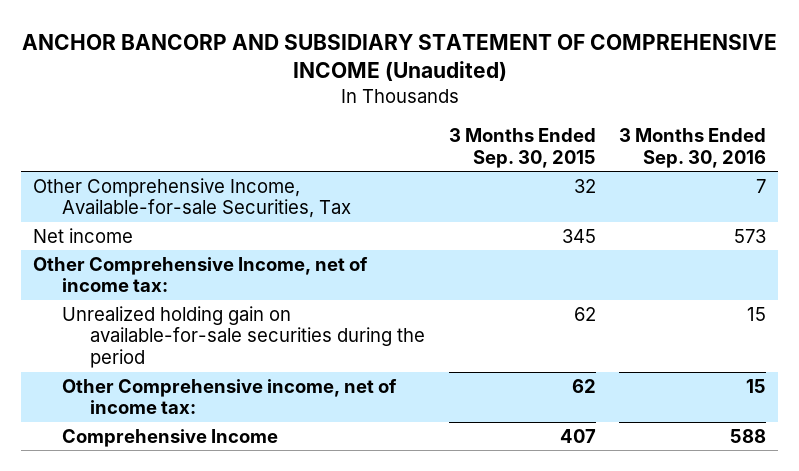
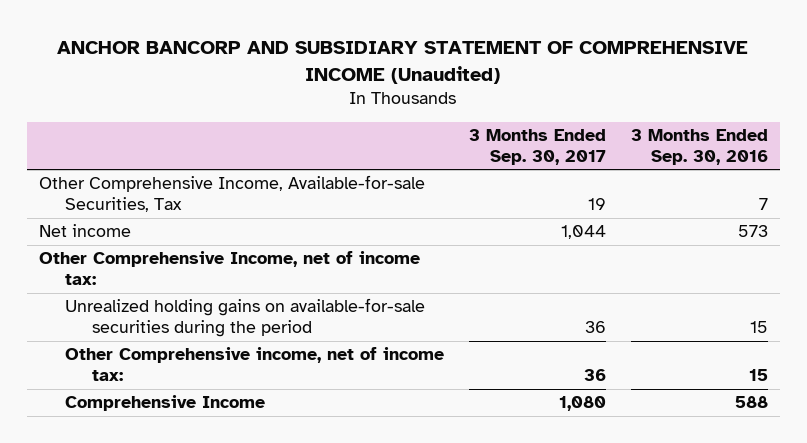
- | 3 Months Ended Sep. 30, 2015 | 3 Months Ended Sep. 30, 2016
+ | 3 Months Ended Sep. 30, 2017 | 3 Months Ended Sep. 30, 2016
- Unrealized holding gain on available-for-sale securities during the period | 62 | 15
+ Unrealized holding gains on available-for-sale securities during the period | 36 | 15

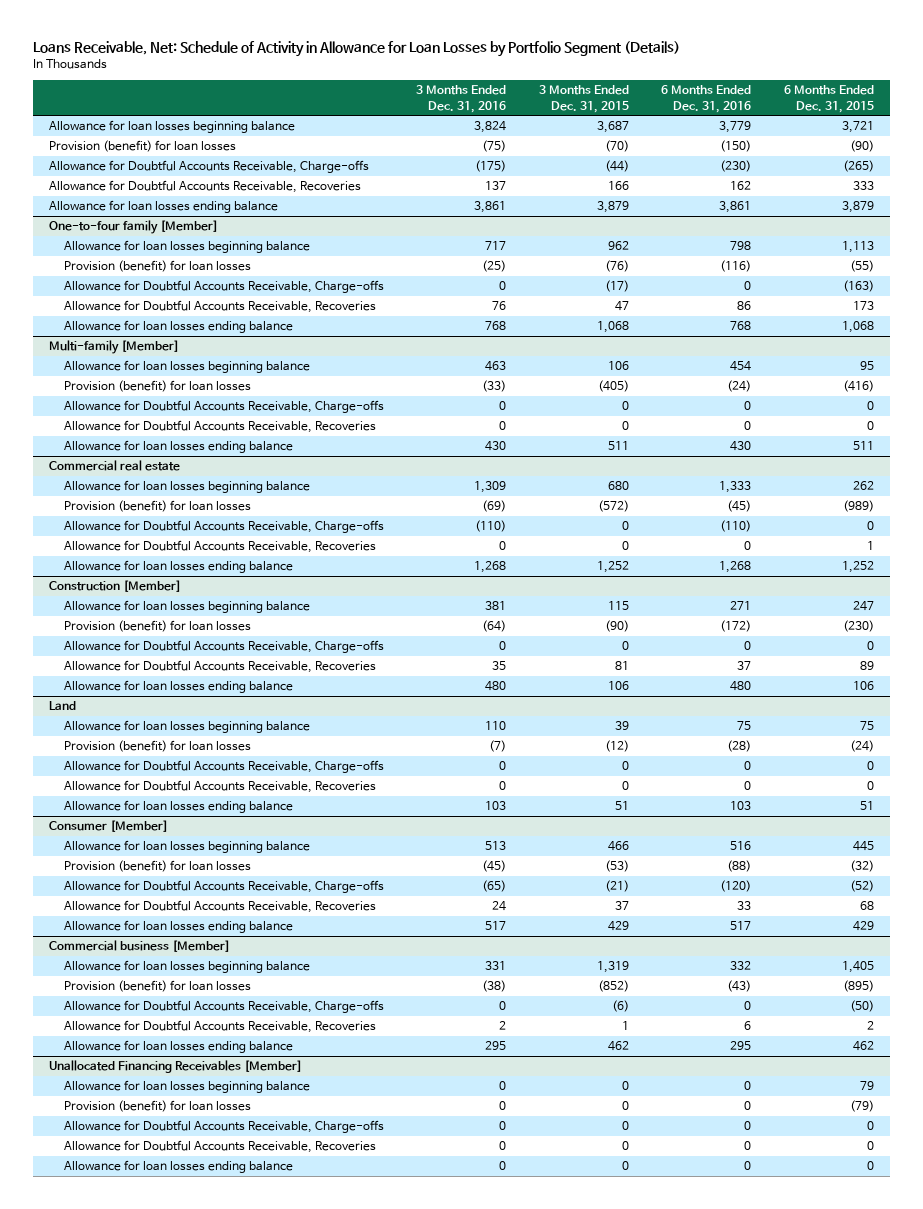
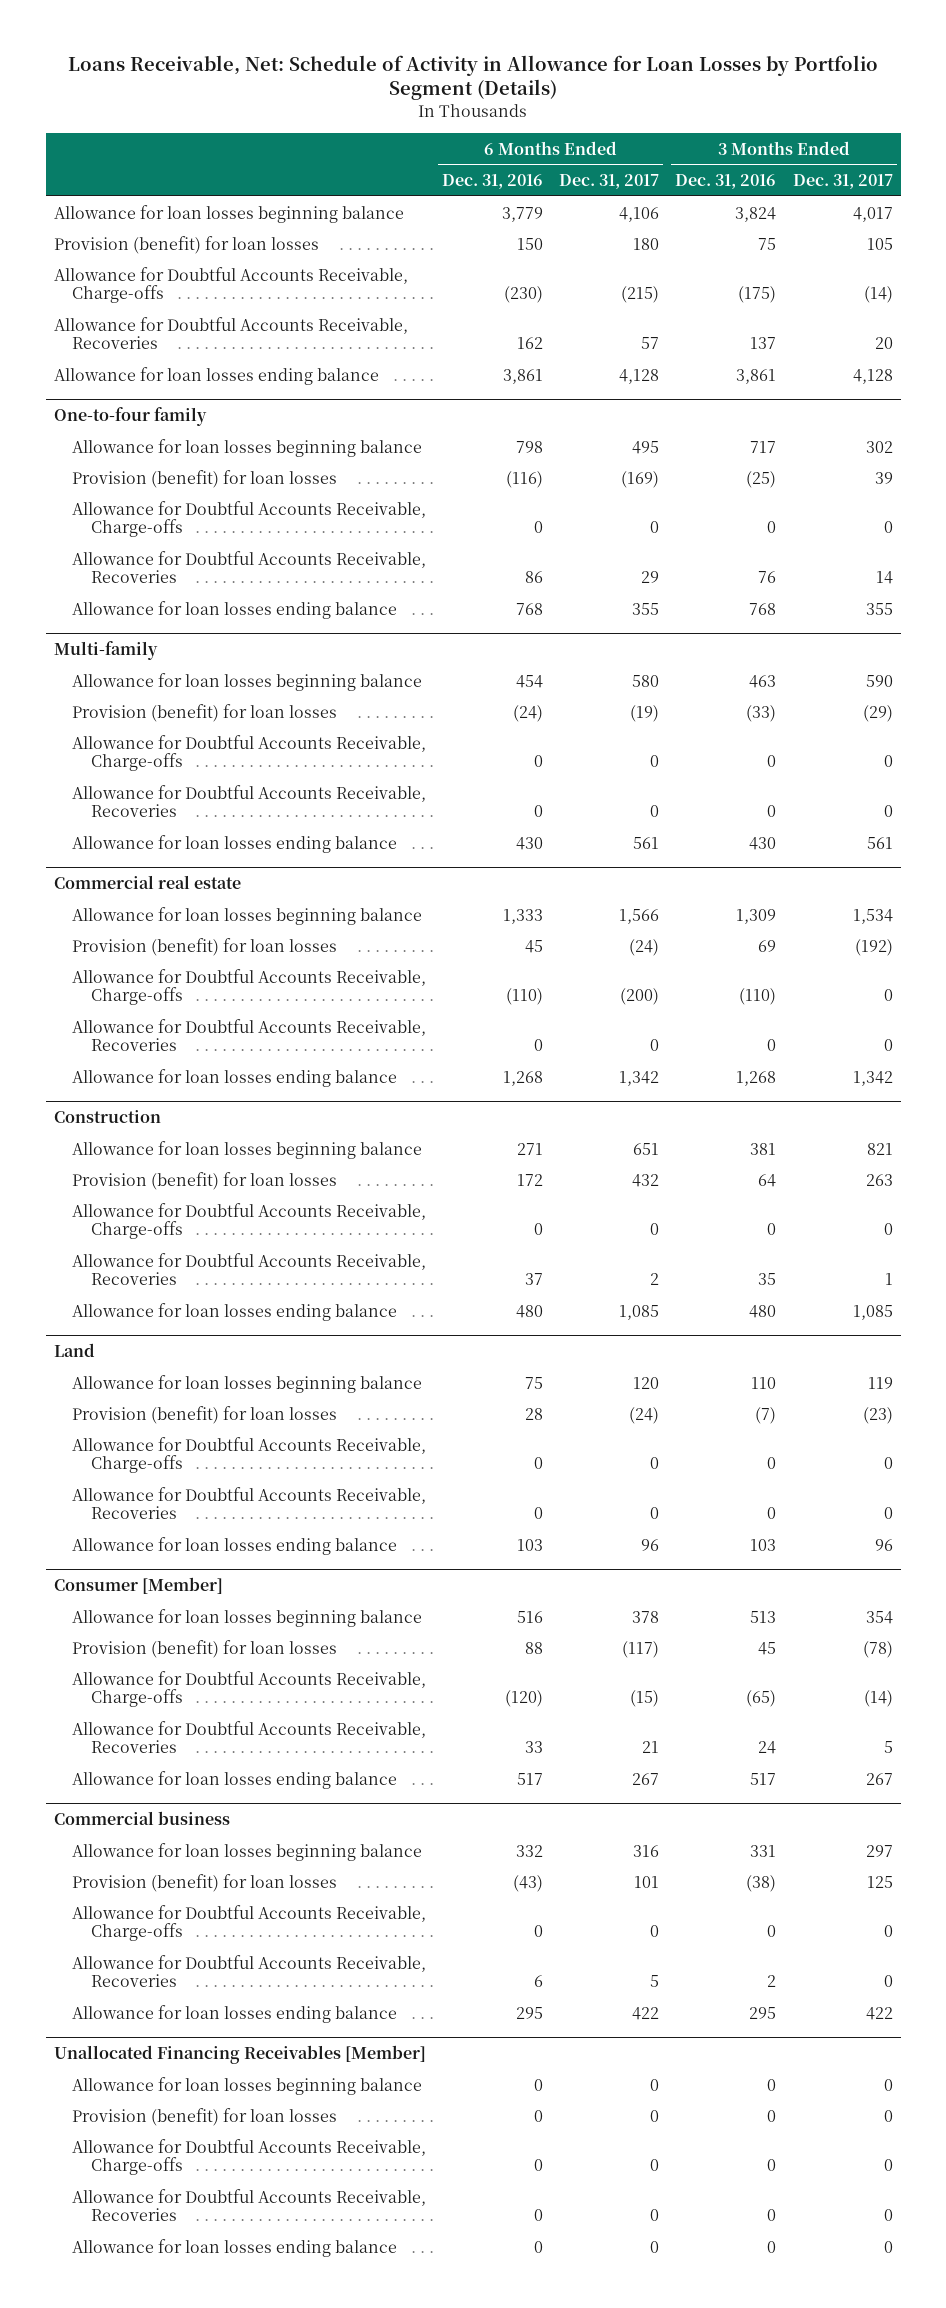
- | 3 Months Ended Dec. 31, 2016 | 3 Months Ended Dec. 31, 2015 | 6 Months Ended Dec. 31, 2016 | 6 Months Ended Dec. 31, 2015
+ | 6 Months Ended Dec. 31, 2016 | 6 Months Ended Dec. 31, 2017 | 3 Months Ended Dec. 31, 2016 | 3 Months Ended Dec. 31, 2017
- Provision (benefit) for loan losses | (75) | (70) | (150) | (90)
+ Provision (benefit) for loan losses | 150 | 180 | 75 | 105
- One-to-four family [Member]
+ One-to-four family
- Multi-family [Member]
+ Multi-family
@ Commercial real estate
- Provision (benefit) for loan losses | (69) | (572) | (45) | (989)
+ Provision (benefit) for loan losses | 45 | (24) | 69 | (192)
- Construction [Member]
+ Construction
- Provision (benefit) for loan losses | (64) | (90) | (172) | (230)
+ Provision (benefit) for loan losses | 172 | 432 | 64 | 263
@ Land
- Provision (benefit) for loan losses | (7) | (12) | (28) | (24)
+ Provision (benefit) for loan losses | 28 | (24) | (7) | (23)
@ Consumer [Member]
- Provision (benefit) for loan losses | (45) | (53) | (88) | (32)
+ Provision (benefit) for loan losses | 88 | (117) | 45 | (78)
- Commercial business [Member]
+ Commercial business

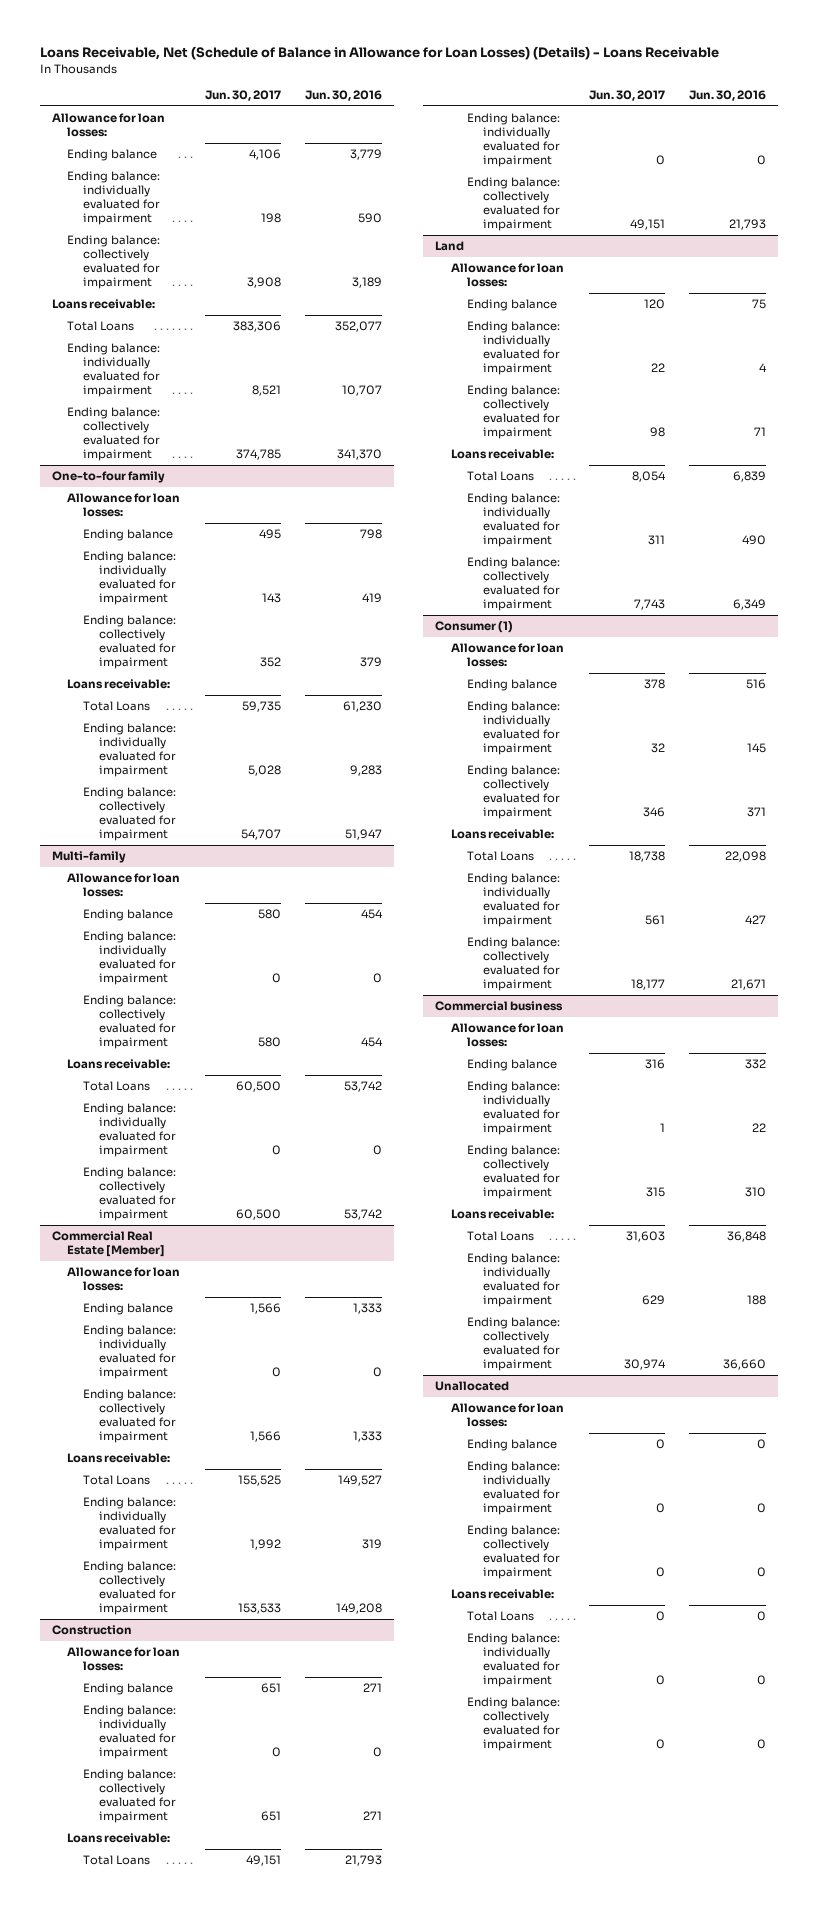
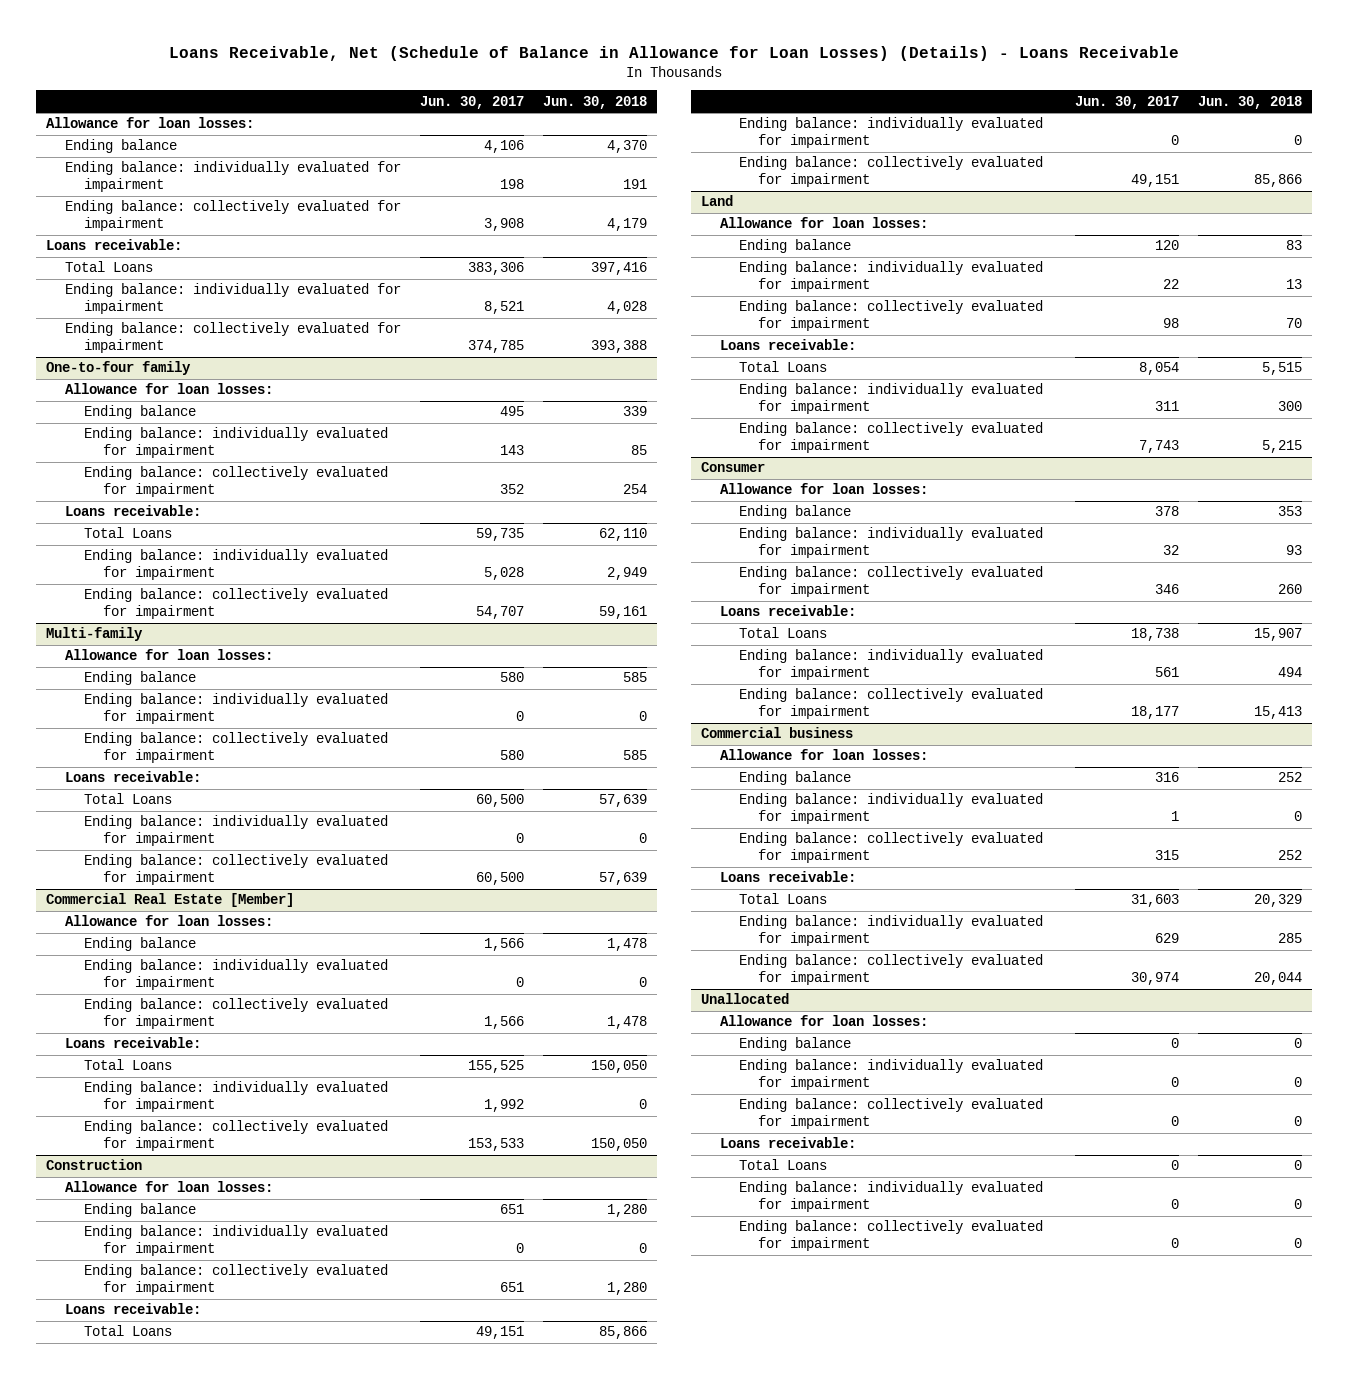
- | Jun. 30, 2017 | Jun. 30, 2016
+ | Jun. 30, 2017 | Jun. 30, 2018
- Consumer (1)
+ Consumer

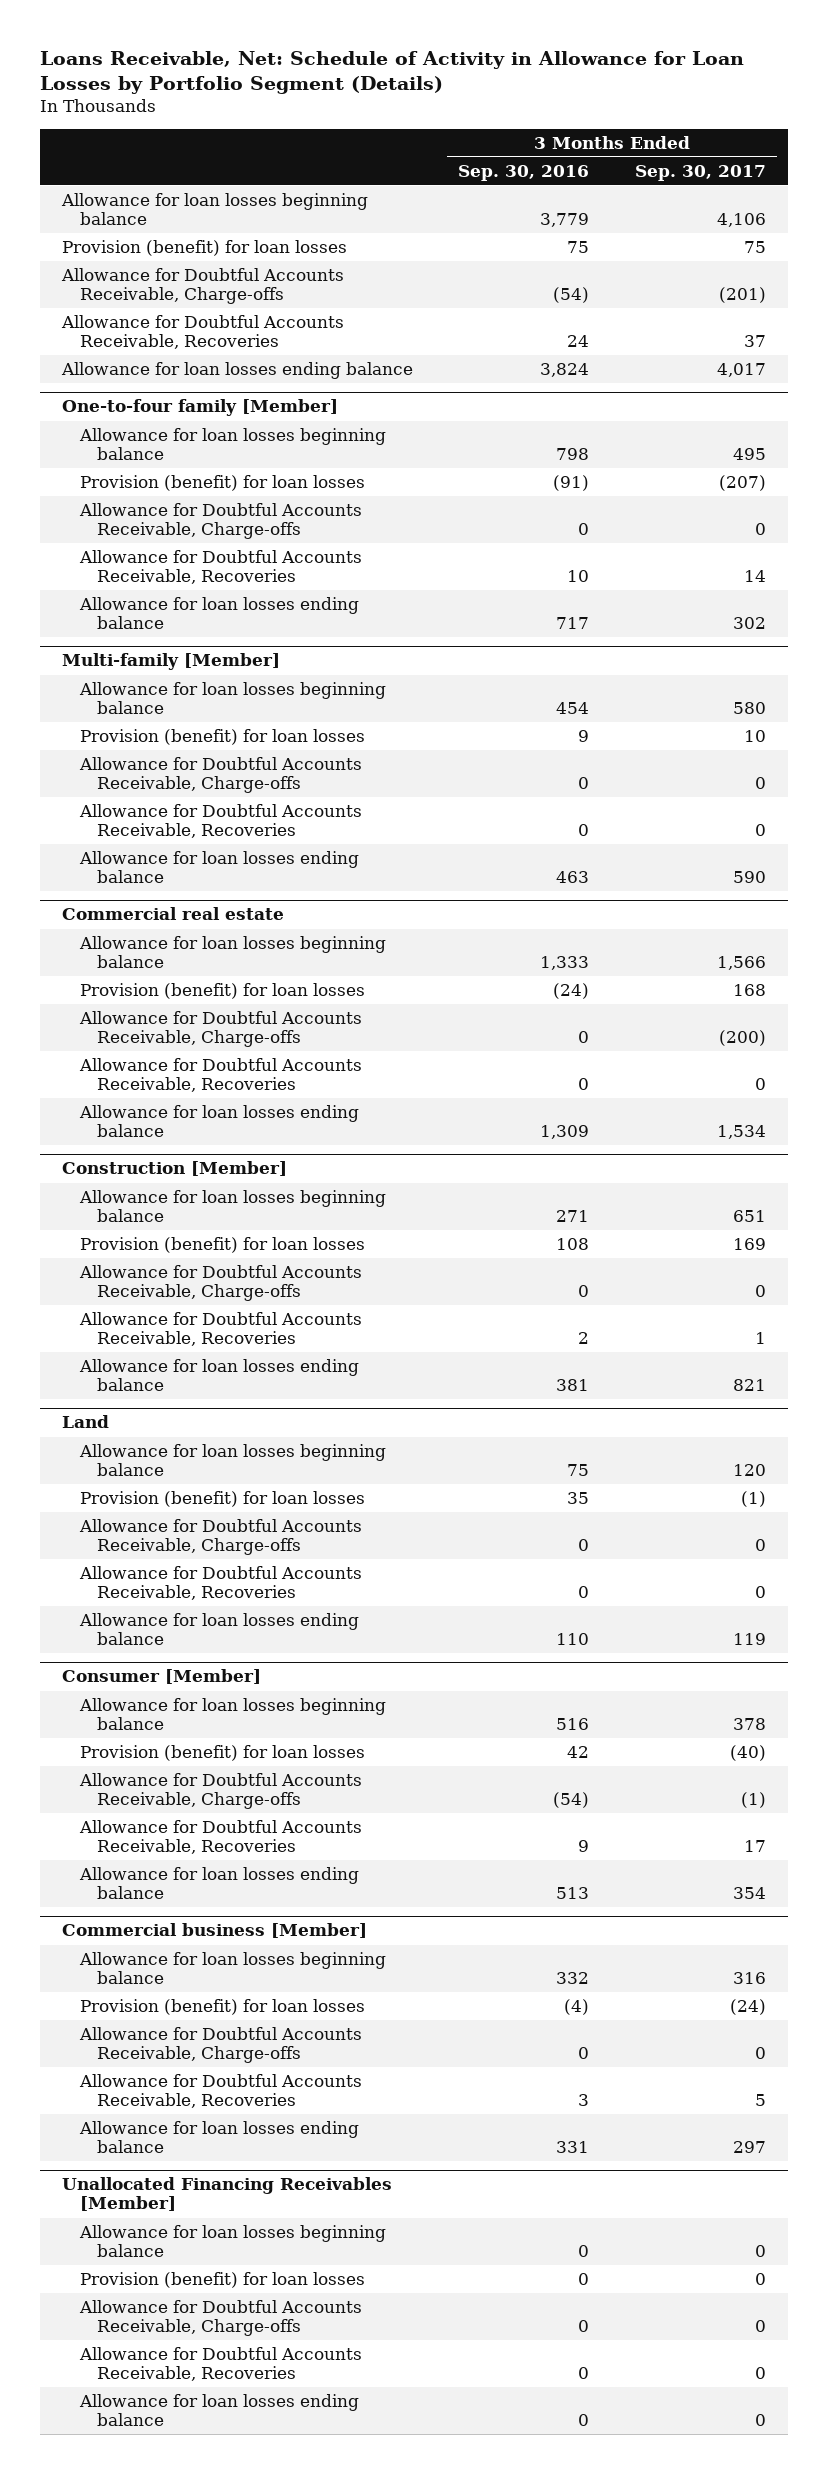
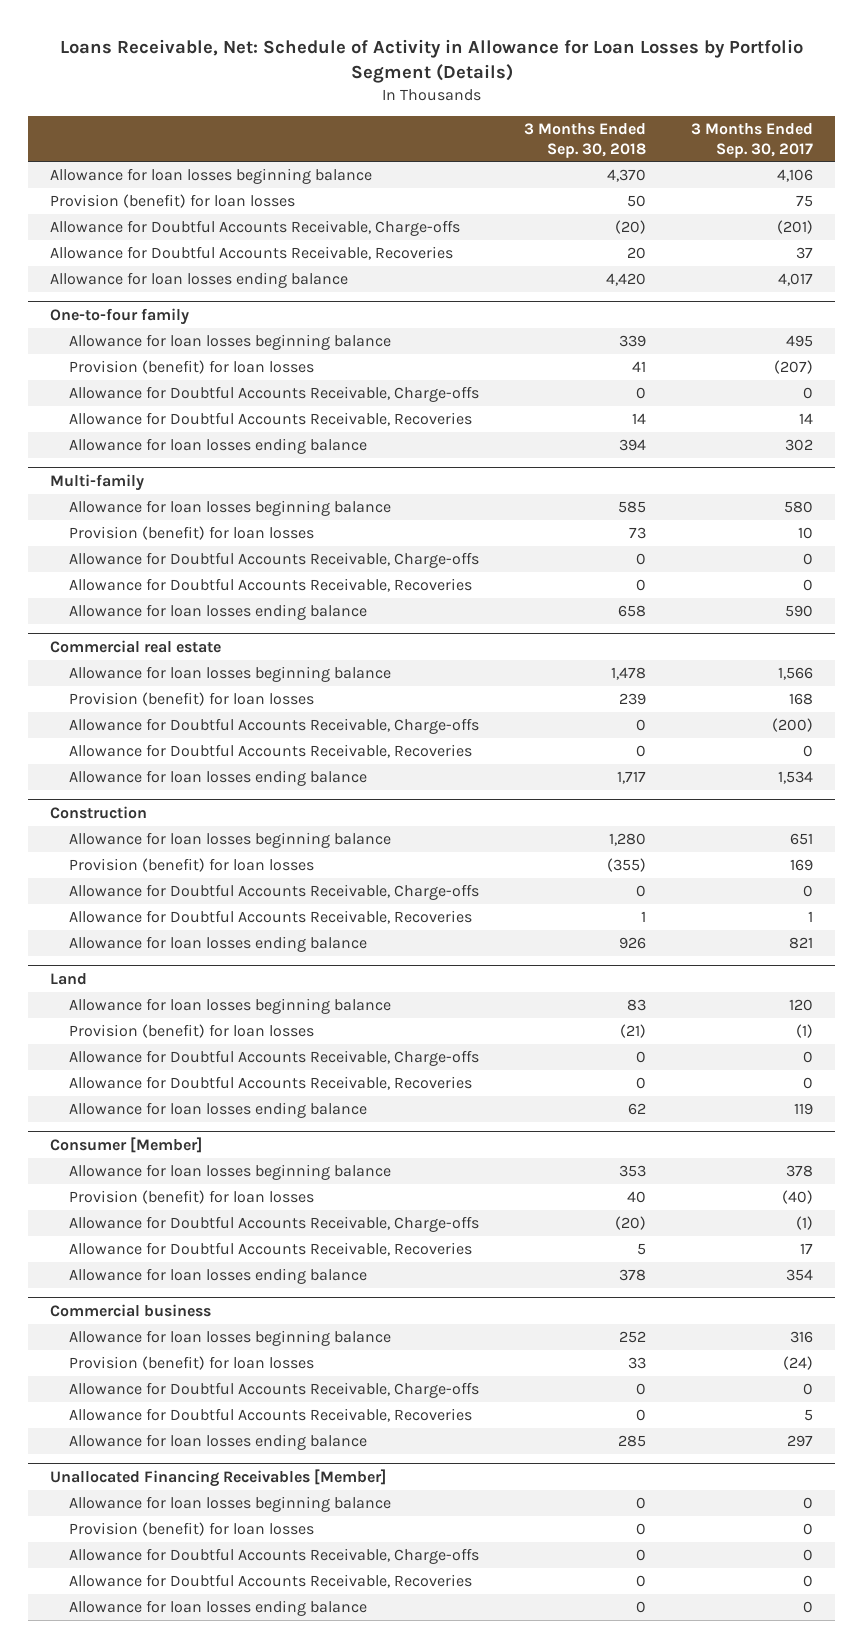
- | 3 Months Ended Sep. 30, 2016 | 3 Months Ended Sep. 30, 2017
+ | 3 Months Ended Sep. 30, 2018 | 3 Months Ended Sep. 30, 2017
- One-to-four family [Member]
+ One-to-four family
- Multi-family [Member]
+ Multi-family
- Construction [Member]
+ Construction
- Commercial business [Member]
+ Commercial business

